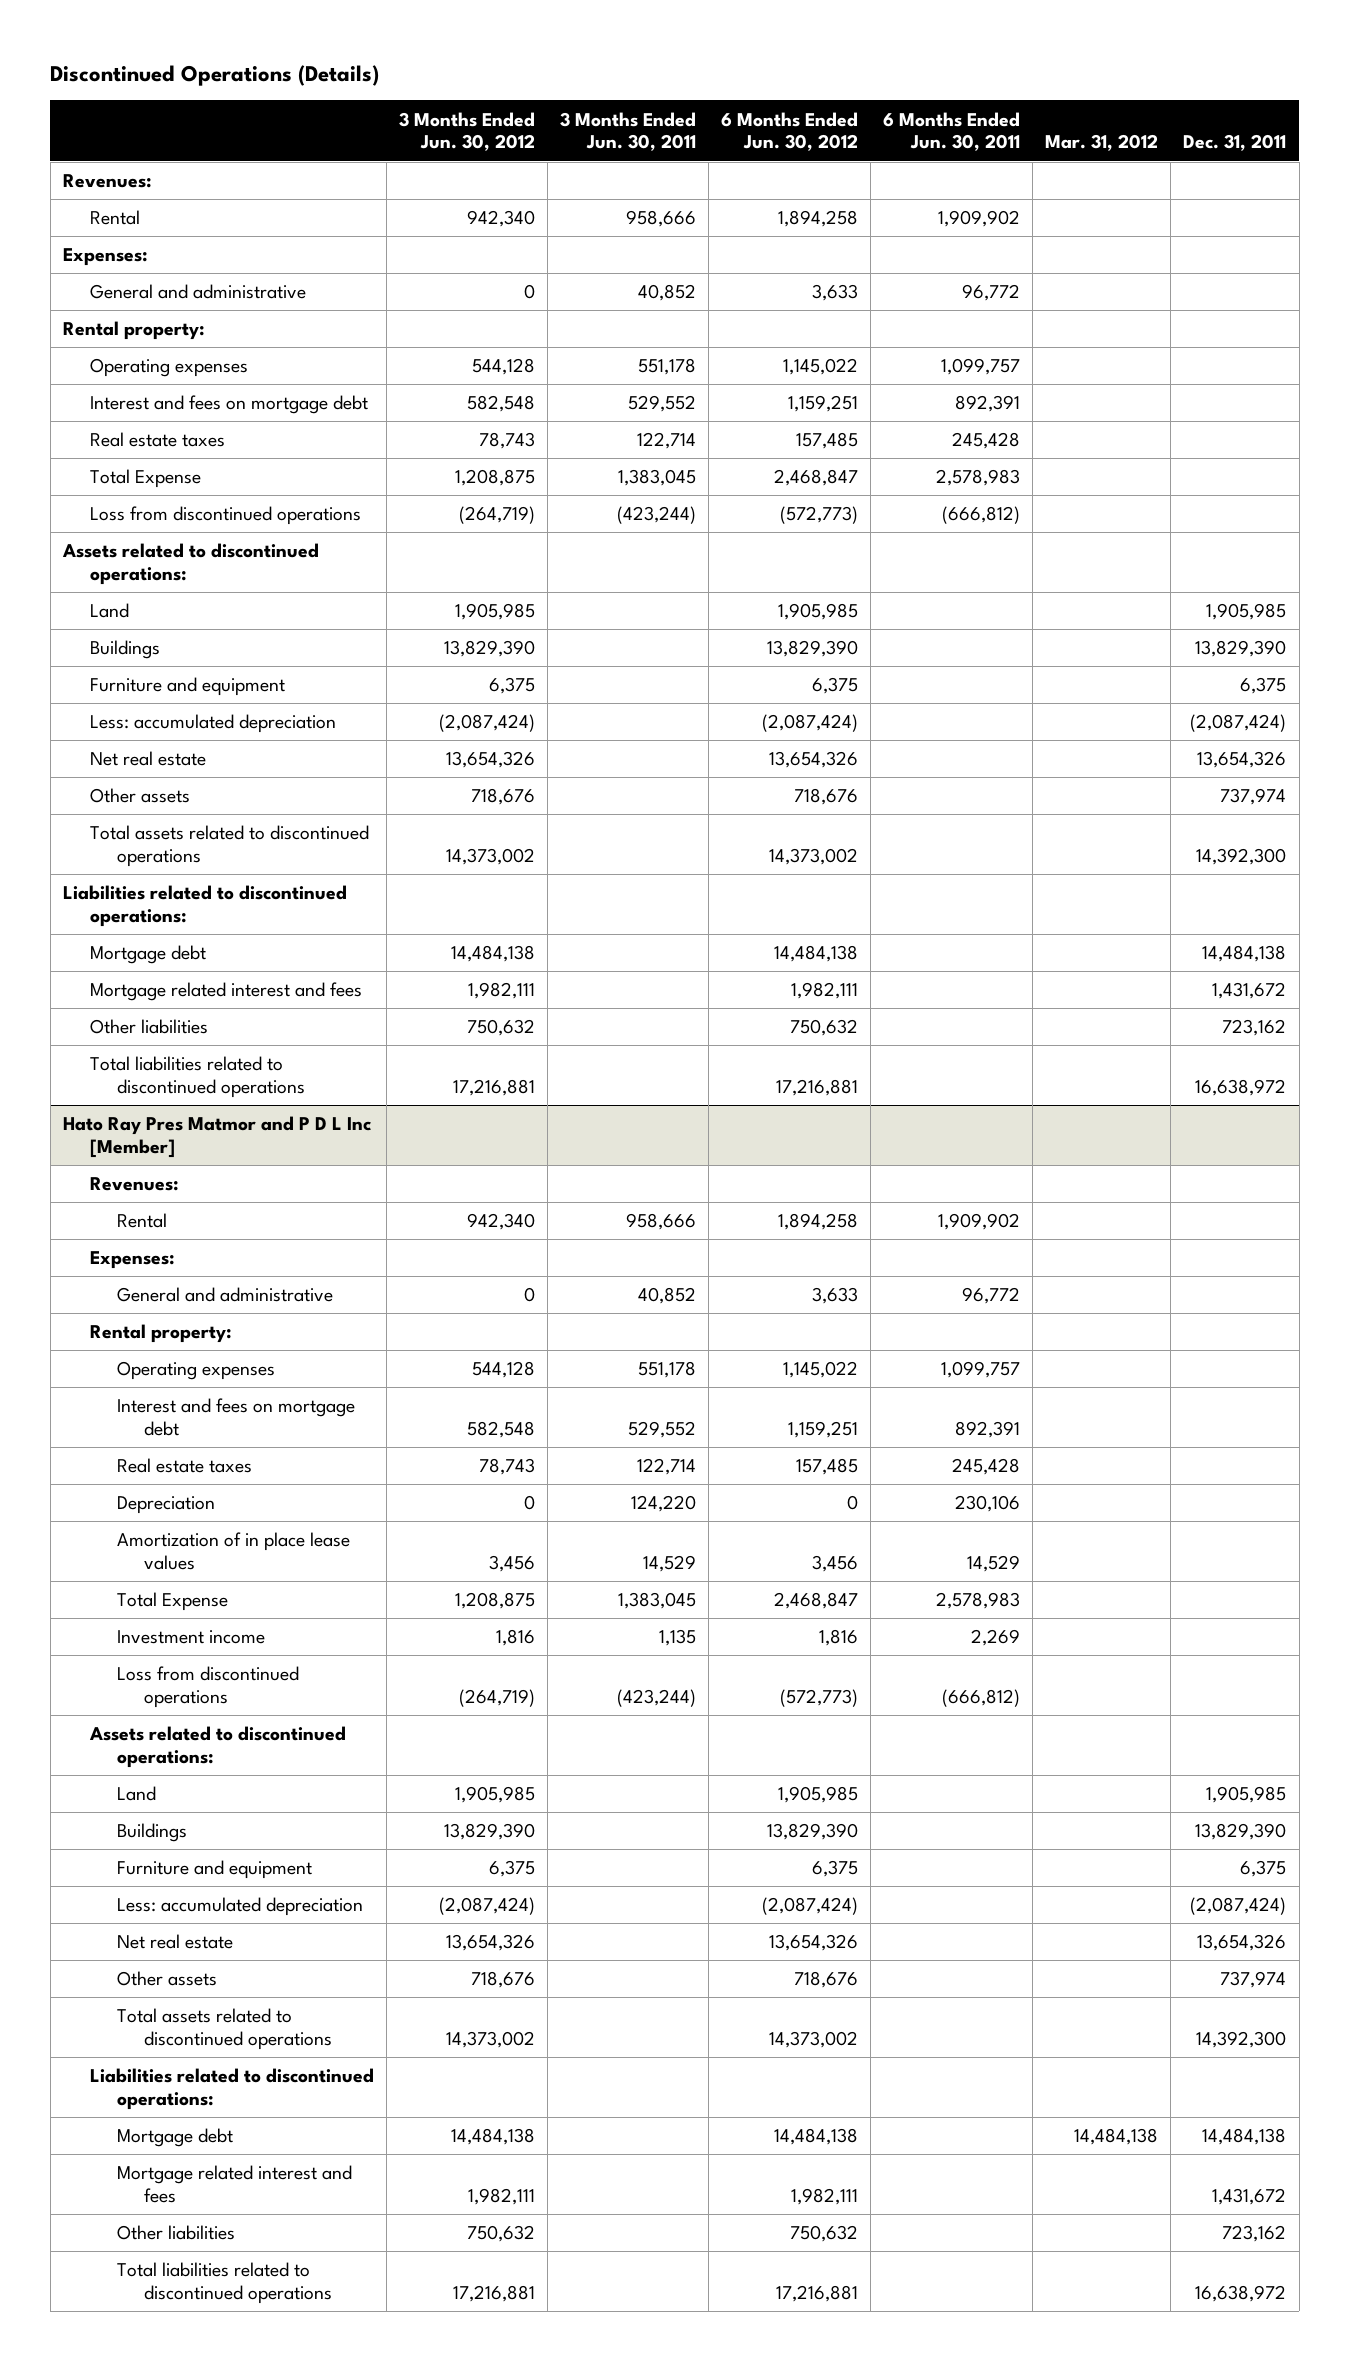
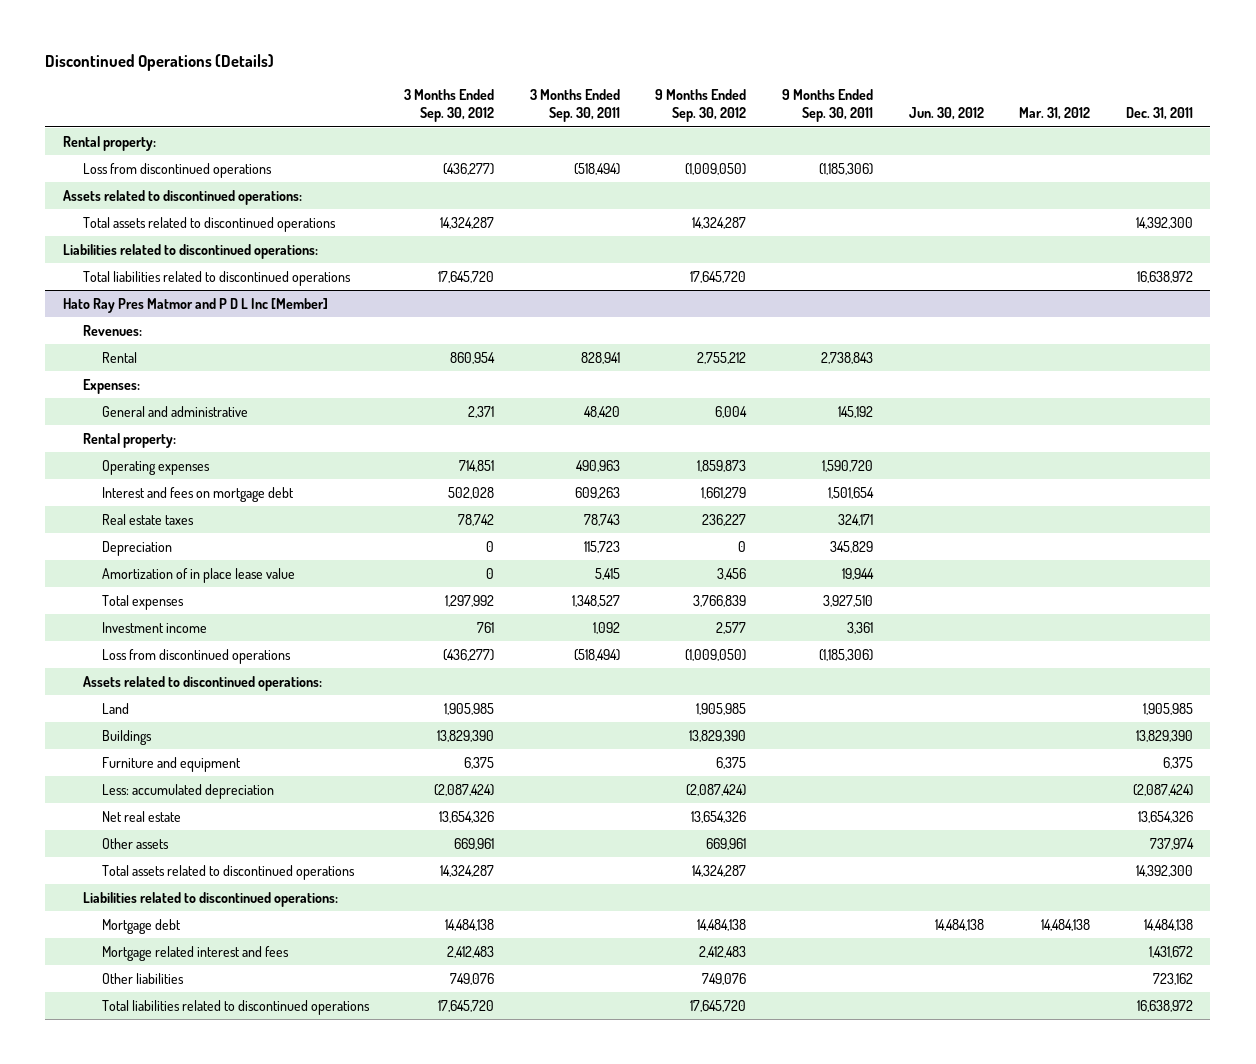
- | 3 Months Ended Jun. 30, 2012 | 3 Months Ended Jun. 30, 2011 | 6 Months Ended Jun. 30, 2012 | 6 Months Ended Jun. 30, 2011 | Mar. 31, 2012 | Dec. 31, 2011
+ | 3 Months Ended Sep. 30, 2012 | 3 Months Ended Sep. 30, 2011 | 9 Months Ended Sep. 30, 2012 | 9 Months Ended Sep. 30, 2011 | Jun. 30, 2012 | Mar. 31, 2012 | Dec. 31, 2011
- Revenues:
- Rental | 942,340 | 958,666 | 1,894,258 | 1,909,902 | |
- Expenses:
- General and administrative | 0 | 40,852 | 3,633 | 96,772 | |
- Operating expenses | 544,128 | 551,178 | 1,145,022 | 1,099,757 | |
- Interest and fees on mortgage debt | 582,548 | 529,552 | 1,159,251 | 892,391 | |
- Real estate taxes | 78,743 | 122,714 | 157,485 | 245,428 | |
- Total Expense | 1,208,875 | 1,383,045 | 2,468,847 | 2,578,983 | |
- Land | 1,905,985 | | 1,905,985 | | | 1,905,985
- Buildings | 13,829,390 | | 13,829,390 | | | 13,829,390
- Furniture and equipment | 6,375 | | 6,375 | | | 6,375
- Less: accumulated depreciation | (2,087,424) | | (2,087,424) | | | (2,087,424)
- Net real estate | 13,654,326 | | 13,654,326 | | | 13,654,326
- Other assets | 718,676 | | 718,676 | | | 737,974
- Mortgage debt | 14,484,138 | | 14,484,138 | | | 14,484,138
- Mortgage related interest and fees | 1,982,111 | | 1,982,111 | | | 1,431,672
- Other liabilities | 750,632 | | 750,632 | | | 723,162
@ Hato Ray Pres Matmor and P D L Inc [Member]
- Amortization of in place lease values | 3,456 | 14,529 | 3,456 | 14,529 | |
- Total Expense | 1,208,875 | 1,383,045 | 2,468,847 | 2,578,983 | |
+ Amortization of in place lease value | 0 | 5,415 | 3,456 | 19,944 | | |
+ Total expenses | 1,297,992 | 1,348,527 | 3,766,839 | 3,927,510 | | |

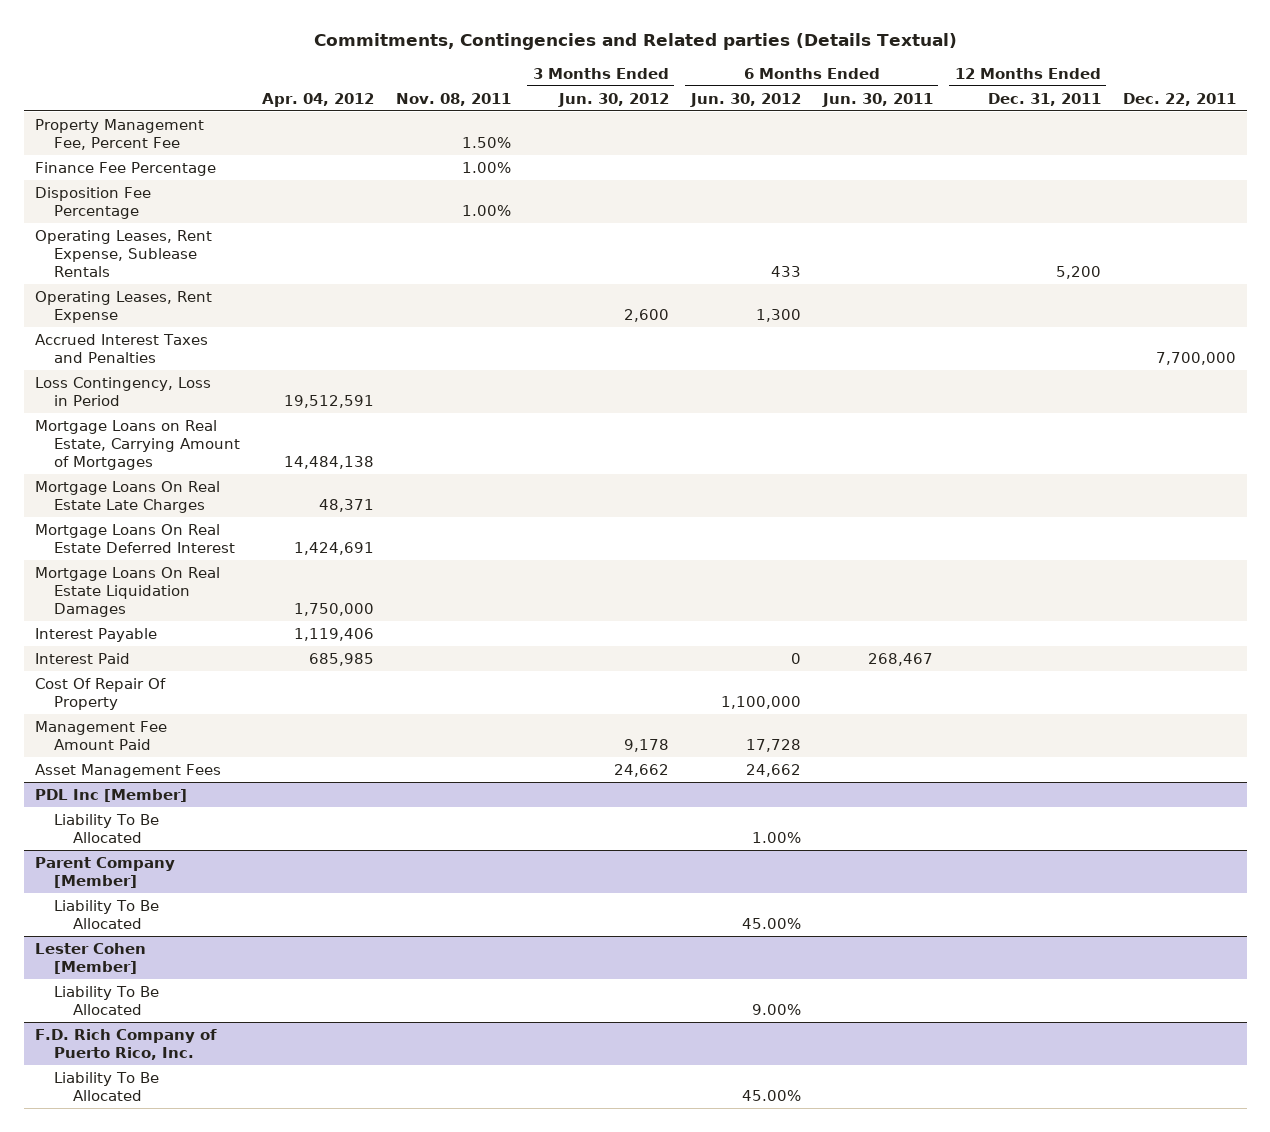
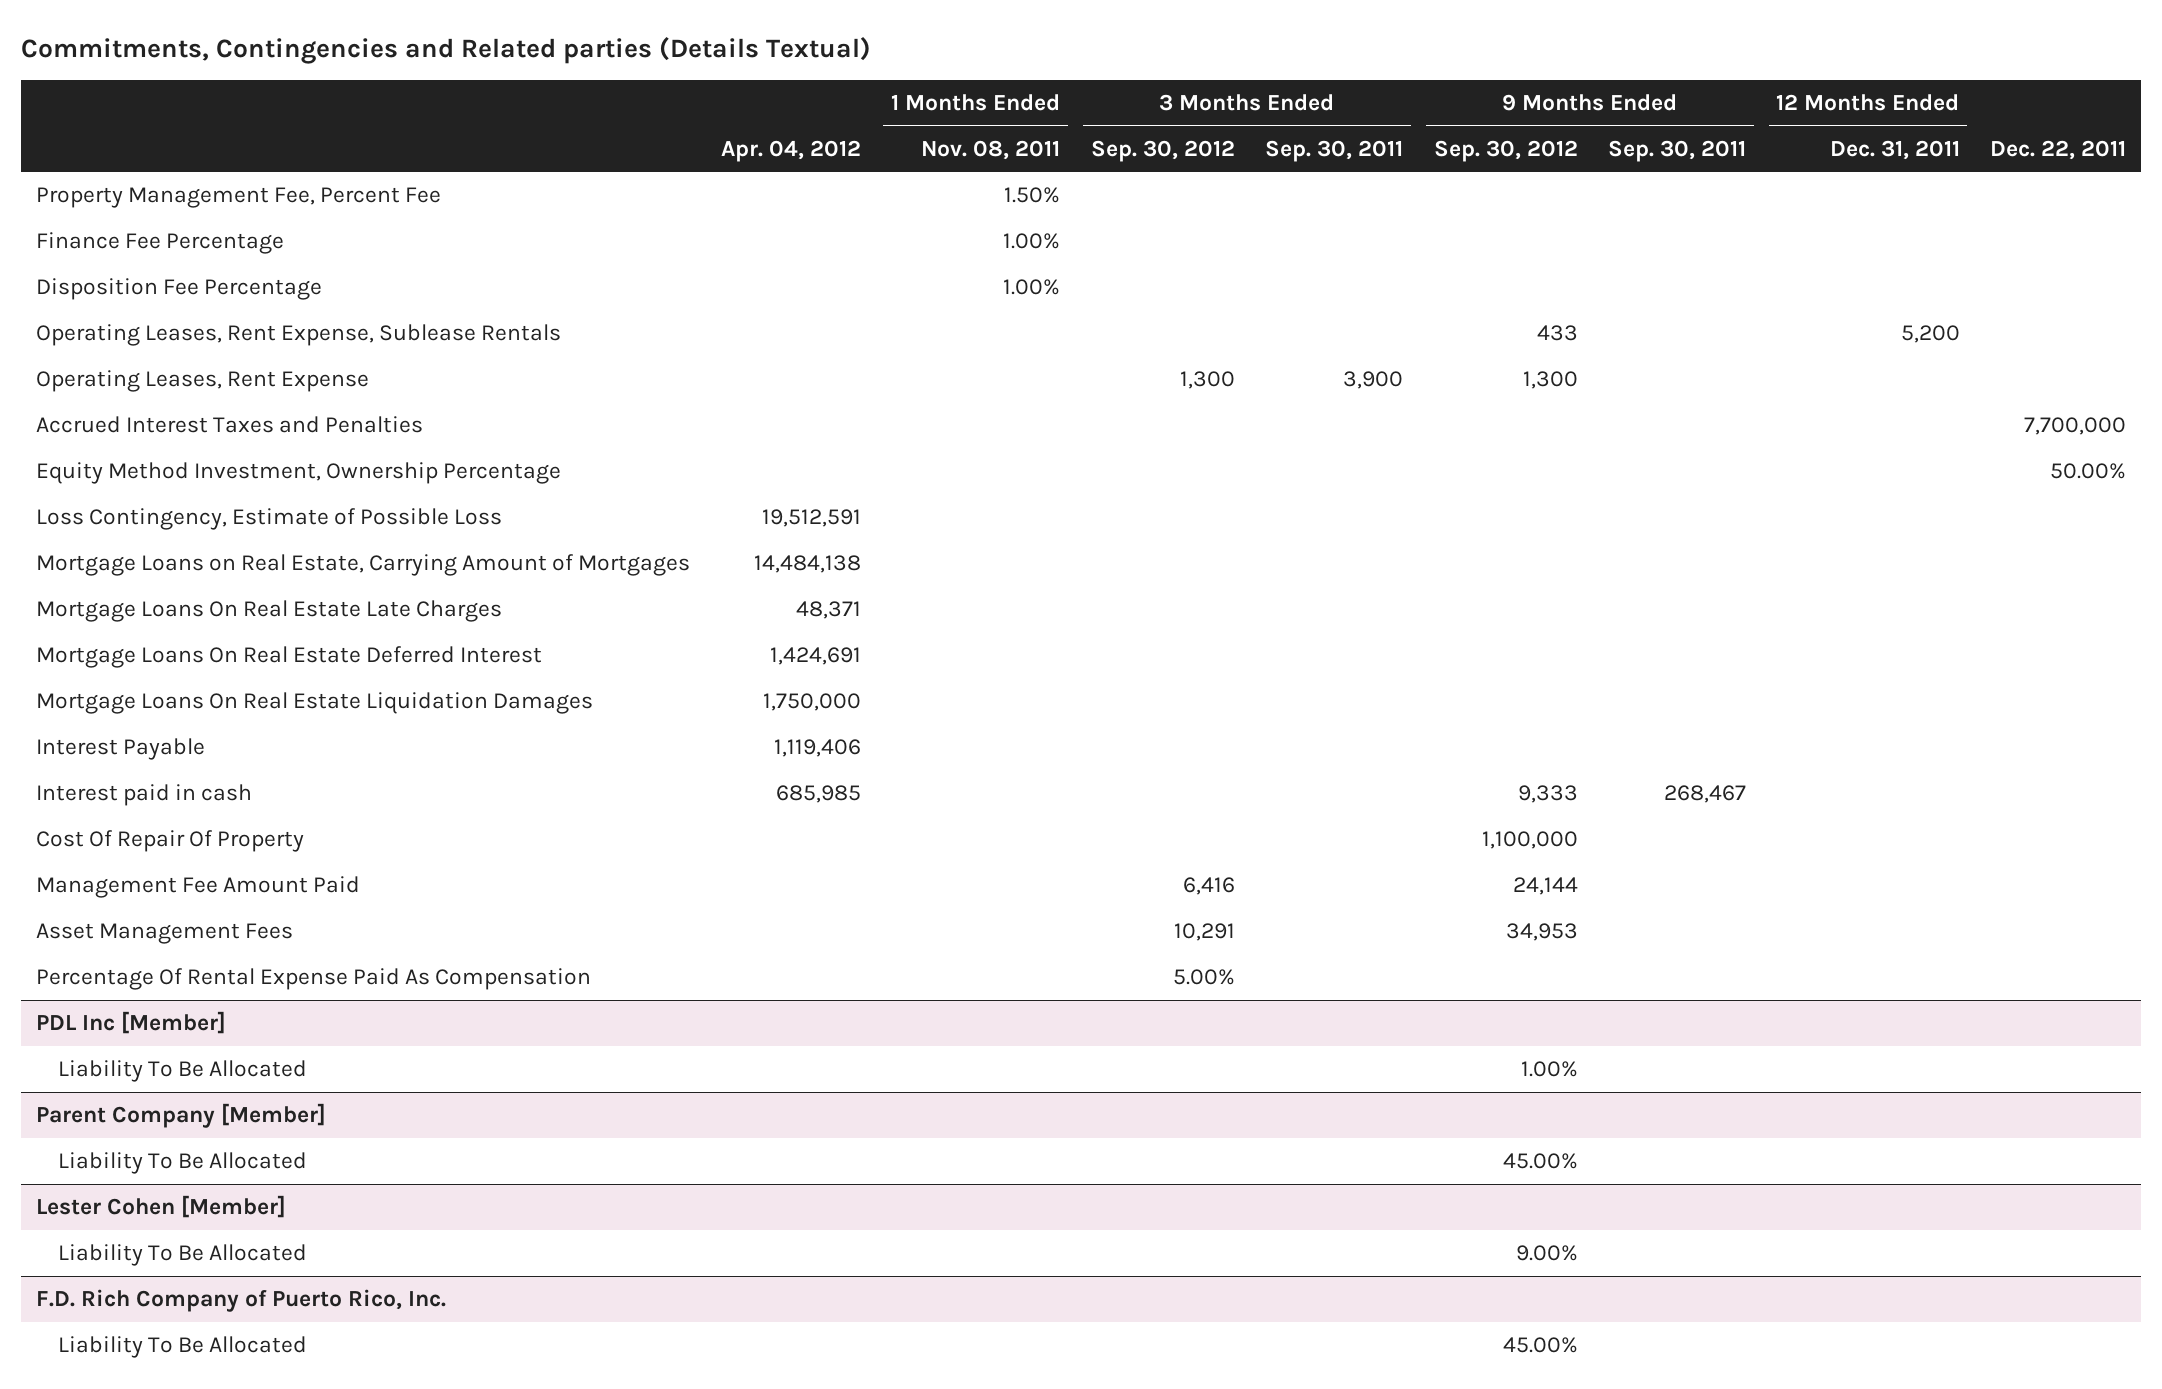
- | Apr. 04, 2012 | Nov. 08, 2011 | 3 Months Ended Jun. 30, 2012 | 6 Months Ended Jun. 30, 2012 | 6 Months Ended Jun. 30, 2011 | 12 Months Ended Dec. 31, 2011 | Dec. 22, 2011
+ | Apr. 04, 2012 | 1 Months Ended Nov. 08, 2011 | 3 Months Ended Sep. 30, 2012 | 3 Months Ended Sep. 30, 2011 | 9 Months Ended Sep. 30, 2012 | 9 Months Ended Sep. 30, 2011 | 12 Months Ended Dec. 31, 2011 | Dec. 22, 2011
- Loss Contingency, Loss in Period | 19,512,591 | | | | | |
+ Equity Method Investment, Ownership Percentage | | | | | | | | 50.00%
+ Loss Contingency, Estimate of Possible Loss | 19,512,591 | | | | | | |
- Interest Paid | 685,985 | | | 0 | 268,467 | |
+ Interest paid in cash | 685,985 | | | | 9,333 | 268,467 | |
+ Percentage Of Rental Expense Paid As Compensation | | | 5.00% | | | | |

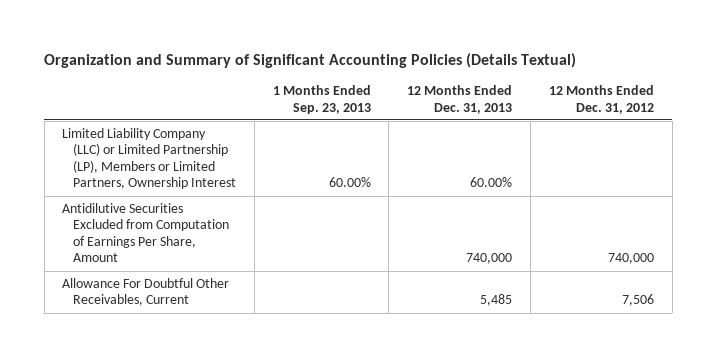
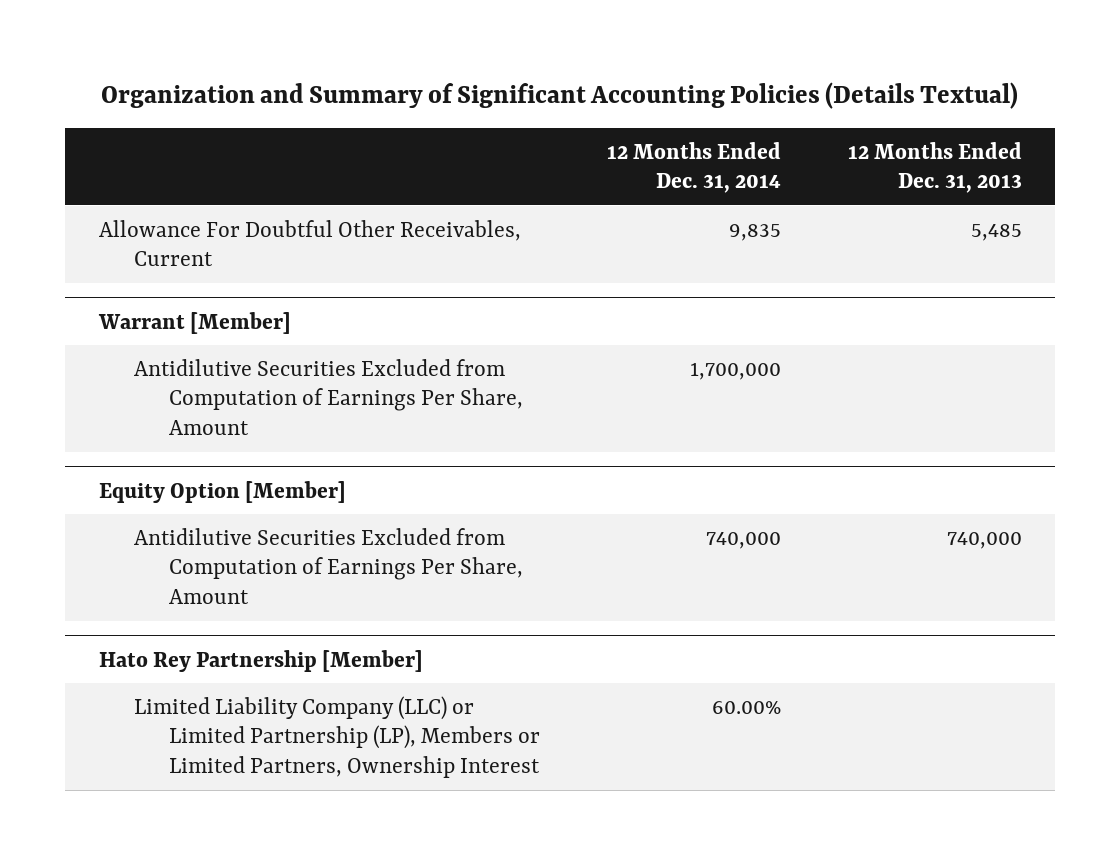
- | 1 Months Ended Sep. 23, 2013 | 12 Months Ended Dec. 31, 2013 | 12 Months Ended Dec. 31, 2012
+ | 12 Months Ended Dec. 31, 2014 | 12 Months Ended Dec. 31, 2013
- Limited Liability Company (LLC) or Limited Partnership (LP), Members or Limited Partners, Ownership Interest | 60.00% | 60.00% |
- Antidilutive Securities Excluded from Computation of Earnings Per Share, Amount | | 740,000 | 740,000
+ Warrant [Member]
+ Antidilutive Securities Excluded from Computation of Earnings Per Share, Amount | 1,700,000 |
+ Equity Option [Member]
+ Antidilutive Securities Excluded from Computation of Earnings Per Share, Amount | 740,000 | 740,000
+ Hato Rey Partnership [Member]
+ Limited Liability Company (LLC) or Limited Partnership (LP), Members or Limited Partners, Ownership Interest | 60.00% |

